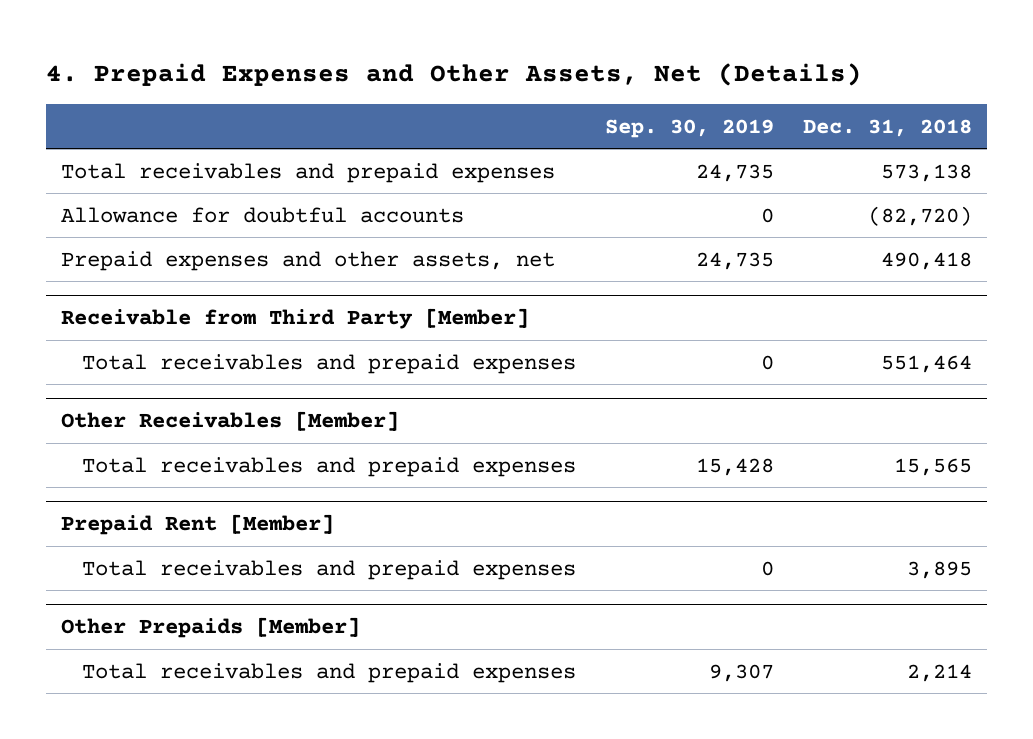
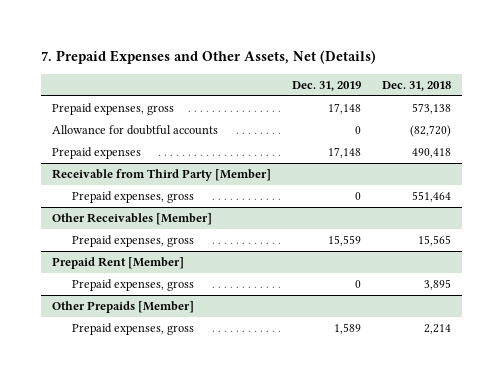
- 4. Prepaid Expenses and Other Assets, Net (Details)
+ 7. Prepaid Expenses and Other Assets, Net (Details)
- | Sep. 30, 2019 | Dec. 31, 2018
+ | Dec. 31, 2019 | Dec. 31, 2018
- Total receivables and prepaid expenses | 24,735 | 573,138
+ Prepaid expenses, gross | 17,148 | 573,138
- Prepaid expenses and other assets, net | 24,735 | 490,418
+ Prepaid expenses | 17,148 | 490,418
@ Receivable from Third Party [Member]
- Total receivables and prepaid expenses | 0 | 551,464
+ Prepaid expenses, gross | 0 | 551,464
@ Other Receivables [Member]
- Total receivables and prepaid expenses | 15,428 | 15,565
+ Prepaid expenses, gross | 15,559 | 15,565
@ Prepaid Rent [Member]
- Total receivables and prepaid expenses | 0 | 3,895
+ Prepaid expenses, gross | 0 | 3,895
@ Other Prepaids [Member]
- Total receivables and prepaid expenses | 9,307 | 2,214
+ Prepaid expenses, gross | 1,589 | 2,214

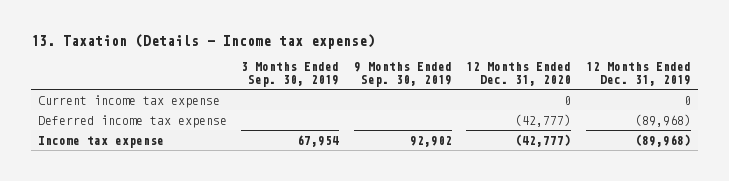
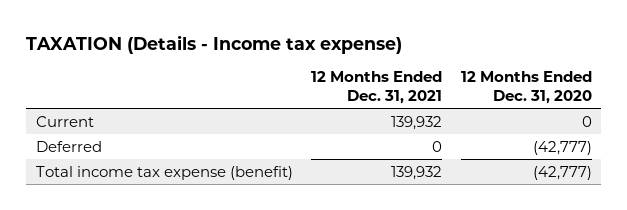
- 13. Taxation (Details - Income tax expense)
+ TAXATION (Details - Income tax expense)
- | 3 Months Ended Sep. 30, 2019 | 9 Months Ended Sep. 30, 2019 | 12 Months Ended Dec. 31, 2020 | 12 Months Ended Dec. 31, 2019
+ | 12 Months Ended Dec. 31, 2021 | 12 Months Ended Dec. 31, 2020
- Current income tax expense | | | 0 | 0
- Deferred income tax expense | | | (42,777) | (89,968)
- Income tax expense | 67,954 | 92,902 | (42,777) | (89,968)
+ Current | 139,932 | 0
+ Deferred | 0 | (42,777)
+ Total income tax expense (benefit) | 139,932 | (42,777)

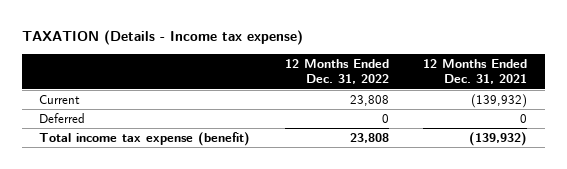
- | 12 Months Ended Dec. 31, 2021 | 12 Months Ended Dec. 31, 2020
+ | 12 Months Ended Dec. 31, 2022 | 12 Months Ended Dec. 31, 2021
- Current | 139,932 | 0
+ Current | 23,808 | (139,932)
- Total income tax expense (benefit) | 139,932 | (42,777)
+ Total income tax expense (benefit) | 23,808 | (139,932)

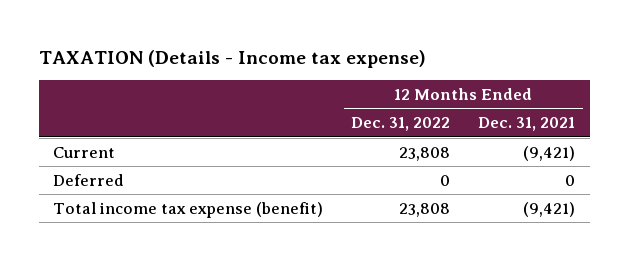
- Current | 23,808 | (139,932)
+ Current | 23,808 | (9,421)
- Total income tax expense (benefit) | 23,808 | (139,932)
+ Total income tax expense (benefit) | 23,808 | (9,421)

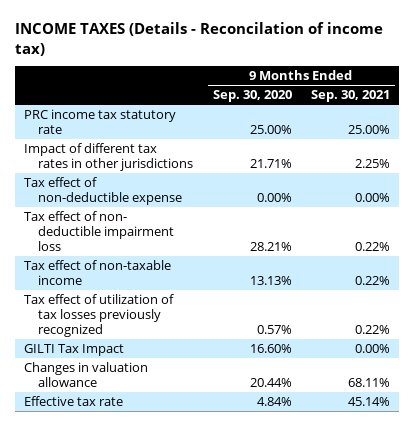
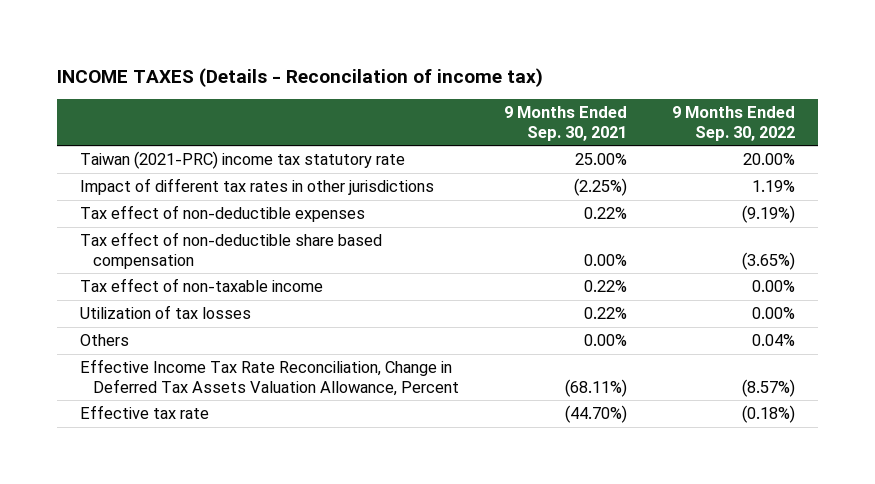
- | 9 Months Ended Sep. 30, 2020 | 9 Months Ended Sep. 30, 2021
+ | 9 Months Ended Sep. 30, 2021 | 9 Months Ended Sep. 30, 2022
- PRC income tax statutory rate | 25.00% | 25.00%
- Impact of different tax rates in other jurisdictions | 21.71% | 2.25%
- Tax effect of non-deductible expense | 0.00% | 0.00%
- Tax effect of non- deductible impairment loss | 28.21% | 0.22%
+ Taiwan (2021-PRC) income tax statutory rate | 25.00% | 20.00%
+ Impact of different tax rates in other jurisdictions | (2.25%) | 1.19%
+ Tax effect of non-deductible expenses | 0.22% | (9.19%)
+ Tax effect of non-deductible share based compensation | 0.00% | (3.65%)
- Tax effect of utilization of tax losses previously recognized | 0.57% | 0.22%
- GILTI Tax Impact | 16.60% | 0.00%
- Changes in valuation allowance | 20.44% | 68.11%
- Effective tax rate | 4.84% | 45.14%
+ Utilization of tax losses | 0.22% | 0.00%
+ Others | 0.00% | 0.04%
+ Effective Income Tax Rate Reconciliation, Change in Deferred Tax Assets Valuation Allowance, Percent | (68.11%) | (8.57%)
+ Effective tax rate | (44.70%) | (0.18%)

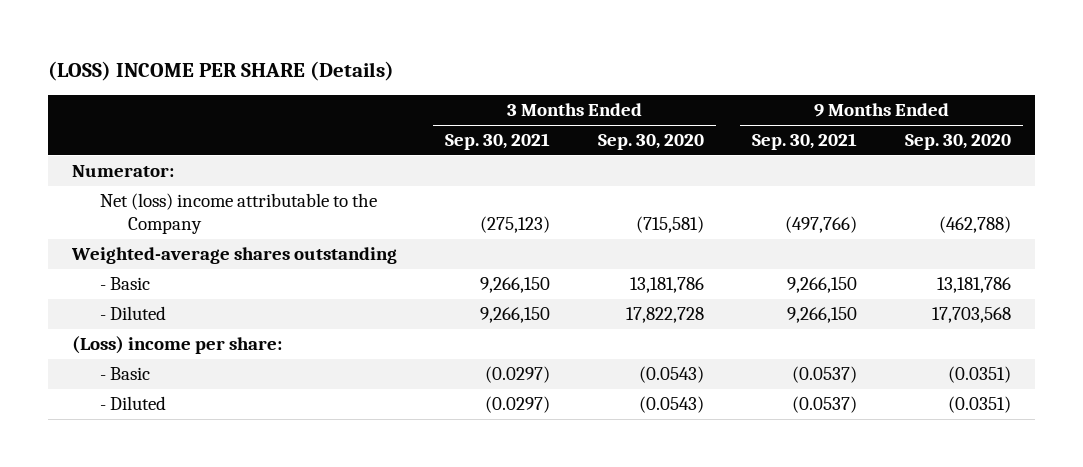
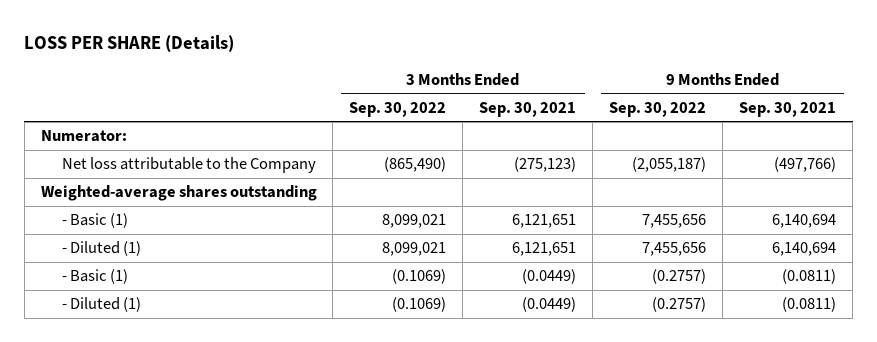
- (LOSS) INCOME PER SHARE (Details)
+ LOSS PER SHARE (Details)
- | 3 Months Ended Sep. 30, 2021 | 3 Months Ended Sep. 30, 2020 | 9 Months Ended Sep. 30, 2021 | 9 Months Ended Sep. 30, 2020
+ | 3 Months Ended Sep. 30, 2022 | 3 Months Ended Sep. 30, 2021 | 9 Months Ended Sep. 30, 2022 | 9 Months Ended Sep. 30, 2021
- Net (loss) income attributable to the Company | (275,123) | (715,581) | (497,766) | (462,788)
+ Net loss attributable to the Company | (865,490) | (275,123) | (2,055,187) | (497,766)
- - Basic | 9,266,150 | 13,181,786 | 9,266,150 | 13,181,786
- - Diluted | 9,266,150 | 17,822,728 | 9,266,150 | 17,703,568
- (Loss) income per share:
- - Basic | (0.0297) | (0.0543) | (0.0537) | (0.0351)
- - Diluted | (0.0297) | (0.0543) | (0.0537) | (0.0351)
+ - Basic (1) | 8,099,021 | 6,121,651 | 7,455,656 | 6,140,694
+ - Diluted (1) | 8,099,021 | 6,121,651 | 7,455,656 | 6,140,694
+ - Basic (1) | (0.1069) | (0.0449) | (0.2757) | (0.0811)
+ - Diluted (1) | (0.1069) | (0.0449) | (0.2757) | (0.0811)

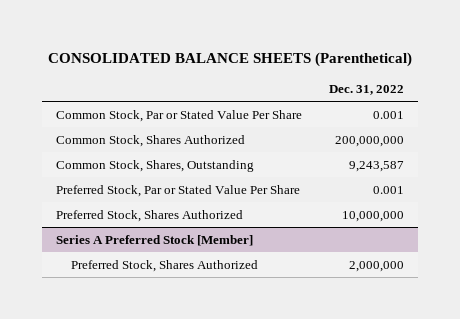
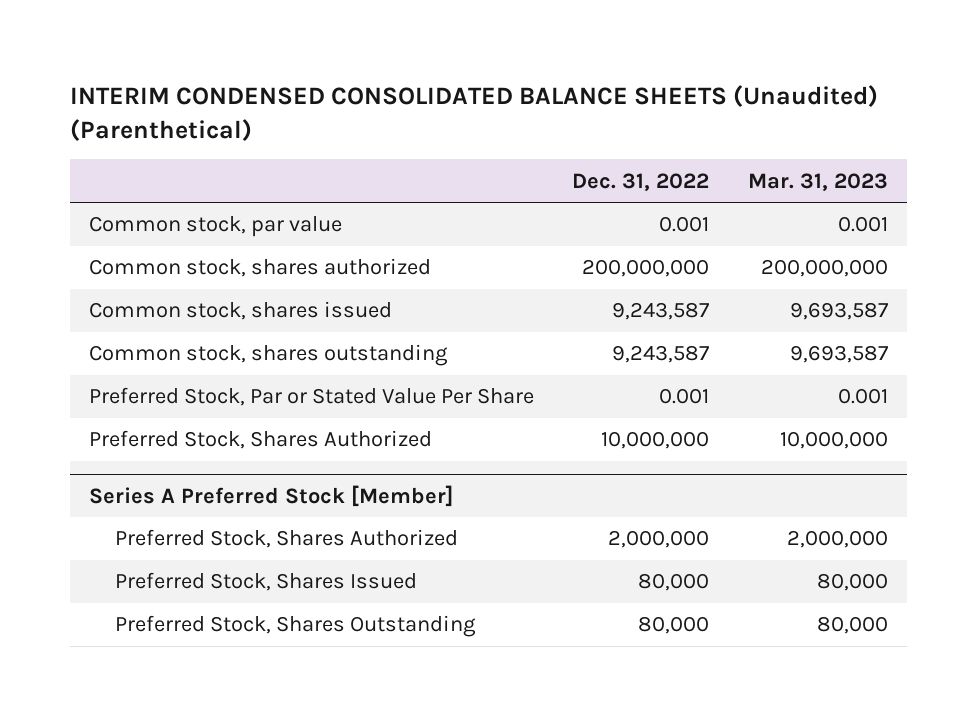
- CONSOLIDATED BALANCE SHEETS (Parenthetical)
+ INTERIM CONDENSED CONSOLIDATED BALANCE SHEETS (Unaudited) (Parenthetical)
- | Dec. 31, 2022
+ | Dec. 31, 2022 | Mar. 31, 2023
- Common Stock, Par or Stated Value Per Share | 0.001
- Common Stock, Shares Authorized | 200,000,000
- Common Stock, Shares, Outstanding | 9,243,587
+ Common stock, par value | 0.001 | 0.001
+ Common stock, shares authorized | 200,000,000 | 200,000,000
+ Common stock, shares issued | 9,243,587 | 9,693,587
+ Common stock, shares outstanding | 9,243,587 | 9,693,587
@ Series A Preferred Stock [Member]
+ Preferred Stock, Shares Issued | 80,000 | 80,000
+ Preferred Stock, Shares Outstanding | 80,000 | 80,000

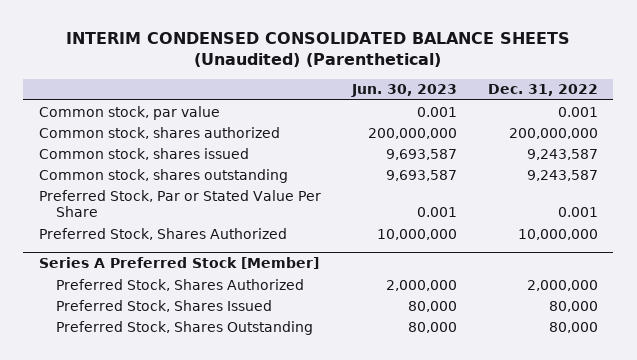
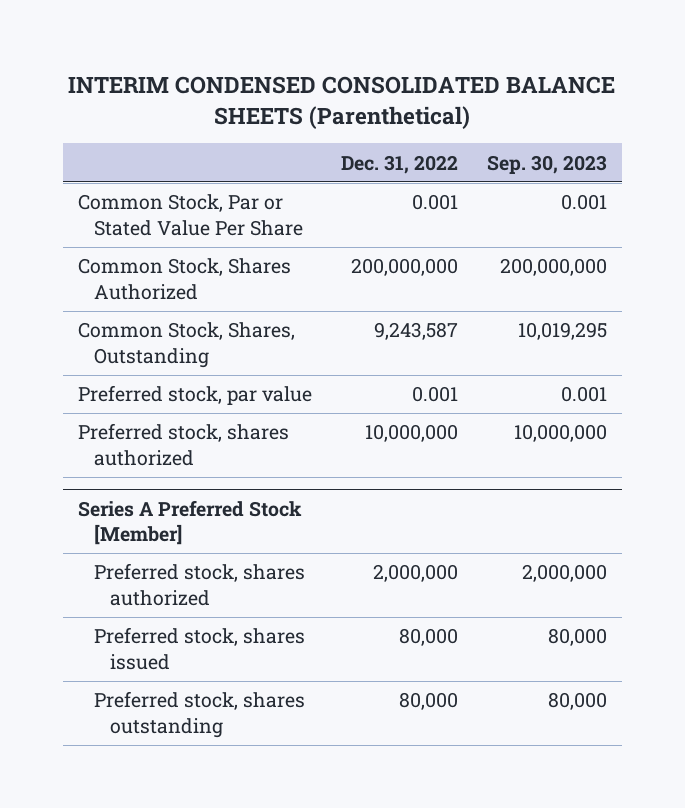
- INTERIM CONDENSED CONSOLIDATED BALANCE SHEETS (Unaudited) (Parenthetical)
+ INTERIM CONDENSED CONSOLIDATED BALANCE SHEETS (Parenthetical)
- | Jun. 30, 2023 | Dec. 31, 2022
+ | Dec. 31, 2022 | Sep. 30, 2023
- Common stock, par value | 0.001 | 0.001
- Common stock, shares authorized | 200,000,000 | 200,000,000
- Common stock, shares issued | 9,693,587 | 9,243,587
- Common stock, shares outstanding | 9,693,587 | 9,243,587
- Preferred Stock, Par or Stated Value Per Share | 0.001 | 0.001
- Preferred Stock, Shares Authorized | 10,000,000 | 10,000,000
+ Common Stock, Par or Stated Value Per Share | 0.001 | 0.001
+ Common Stock, Shares Authorized | 200,000,000 | 200,000,000
+ Common Stock, Shares, Outstanding | 9,243,587 | 10,019,295
+ Preferred stock, par value | 0.001 | 0.001
+ Preferred stock, shares authorized | 10,000,000 | 10,000,000
@ Series A Preferred Stock [Member]
- Preferred Stock, Shares Authorized | 2,000,000 | 2,000,000
- Preferred Stock, Shares Issued | 80,000 | 80,000
- Preferred Stock, Shares Outstanding | 80,000 | 80,000
+ Preferred stock, shares authorized | 2,000,000 | 2,000,000
+ Preferred stock, shares issued | 80,000 | 80,000
+ Preferred stock, shares outstanding | 80,000 | 80,000

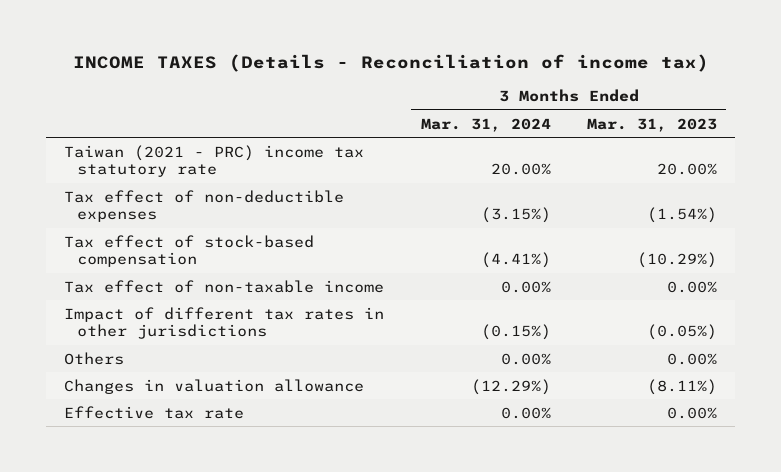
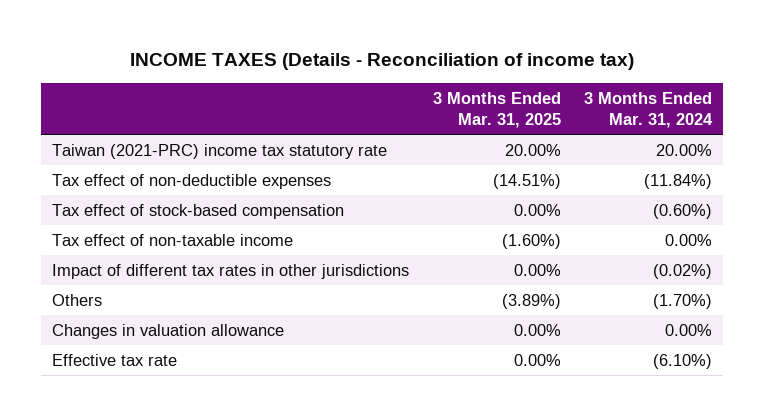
- | 3 Months Ended Mar. 31, 2024 | 3 Months Ended Mar. 31, 2023
+ | 3 Months Ended Mar. 31, 2025 | 3 Months Ended Mar. 31, 2024
- Taiwan (2021 - PRC) income tax statutory rate | 20.00% | 20.00%
- Tax effect of non-deductible expenses | (3.15%) | (1.54%)
- Tax effect of stock-based compensation | (4.41%) | (10.29%)
+ Taiwan (2021-PRC) income tax statutory rate | 20.00% | 20.00%
+ Tax effect of non-deductible expenses | (14.51%) | (11.84%)
+ Tax effect of stock-based compensation | 0.00% | (0.60%)
- Impact of different tax rates in other jurisdictions | (0.15%) | (0.05%)
- Others | 0.00% | 0.00%
- Changes in valuation allowance | (12.29%) | (8.11%)
- Effective tax rate | 0.00% | 0.00%
+ Impact of different tax rates in other jurisdictions | 0.00% | (0.02%)
+ Others | (3.89%) | (1.70%)
+ Changes in valuation allowance | 0.00% | 0.00%
+ Effective tax rate | 0.00% | (6.10%)

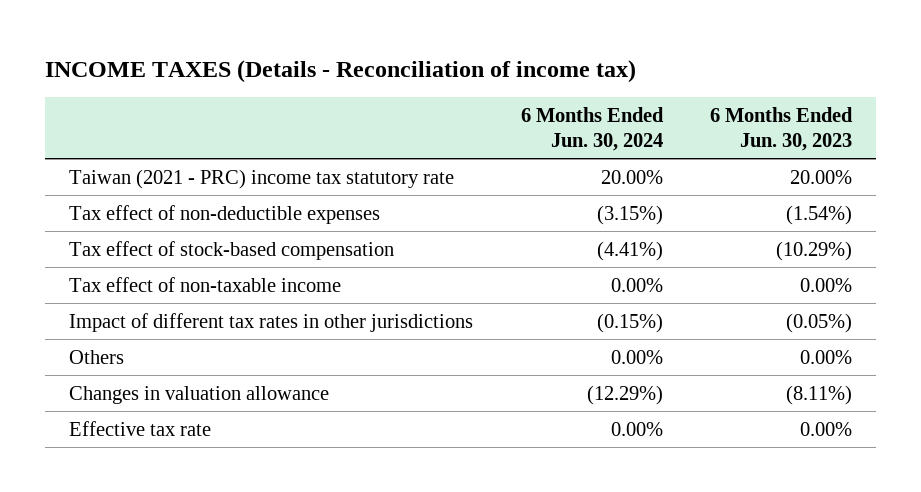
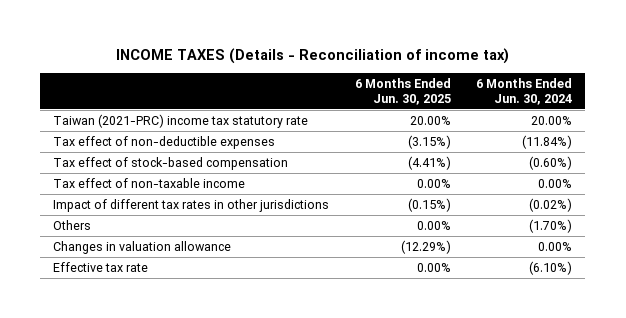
- | 6 Months Ended Jun. 30, 2024 | 6 Months Ended Jun. 30, 2023
+ | 6 Months Ended Jun. 30, 2025 | 6 Months Ended Jun. 30, 2024
- Taiwan (2021 - PRC) income tax statutory rate | 20.00% | 20.00%
- Tax effect of non-deductible expenses | (3.15%) | (1.54%)
- Tax effect of stock-based compensation | (4.41%) | (10.29%)
+ Taiwan (2021-PRC) income tax statutory rate | 20.00% | 20.00%
+ Tax effect of non-deductible expenses | (3.15%) | (11.84%)
+ Tax effect of stock-based compensation | (4.41%) | (0.60%)
- Impact of different tax rates in other jurisdictions | (0.15%) | (0.05%)
- Others | 0.00% | 0.00%
- Changes in valuation allowance | (12.29%) | (8.11%)
- Effective tax rate | 0.00% | 0.00%
+ Impact of different tax rates in other jurisdictions | (0.15%) | (0.02%)
+ Others | 0.00% | (1.70%)
+ Changes in valuation allowance | (12.29%) | 0.00%
+ Effective tax rate | 0.00% | (6.10%)

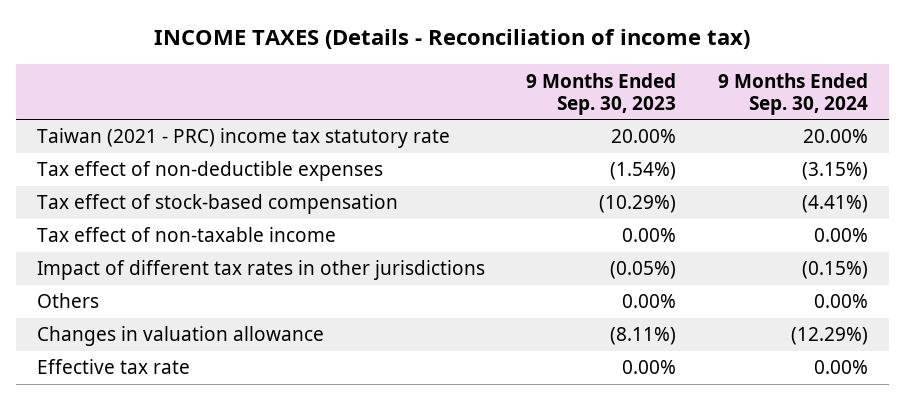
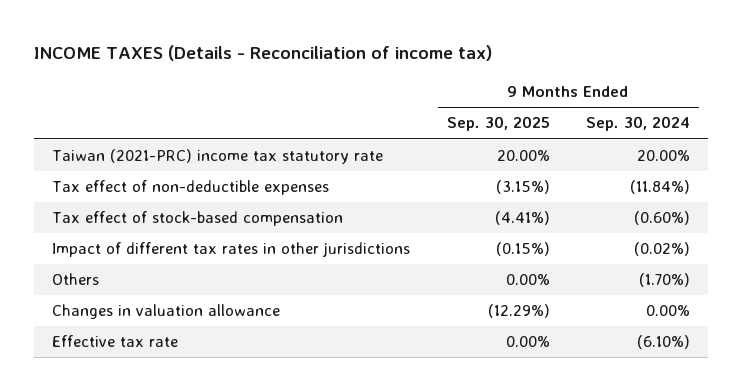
- | 9 Months Ended Sep. 30, 2023 | 9 Months Ended Sep. 30, 2024
+ | 9 Months Ended Sep. 30, 2025 | 9 Months Ended Sep. 30, 2024
- Taiwan (2021 - PRC) income tax statutory rate | 20.00% | 20.00%
- Tax effect of non-deductible expenses | (1.54%) | (3.15%)
- Tax effect of stock-based compensation | (10.29%) | (4.41%)
- Tax effect of non-taxable income | 0.00% | 0.00%
- Impact of different tax rates in other jurisdictions | (0.05%) | (0.15%)
- Others | 0.00% | 0.00%
- Changes in valuation allowance | (8.11%) | (12.29%)
- Effective tax rate | 0.00% | 0.00%
+ Taiwan (2021-PRC) income tax statutory rate | 20.00% | 20.00%
+ Tax effect of non-deductible expenses | (3.15%) | (11.84%)
+ Tax effect of stock-based compensation | (4.41%) | (0.60%)
+ Impact of different tax rates in other jurisdictions | (0.15%) | (0.02%)
+ Others | 0.00% | (1.70%)
+ Changes in valuation allowance | (12.29%) | 0.00%
+ Effective tax rate | 0.00% | (6.10%)

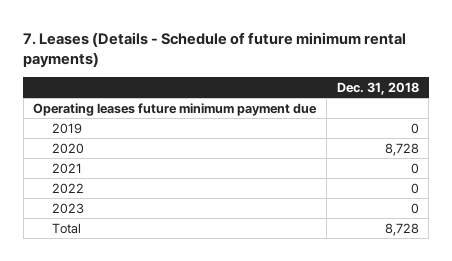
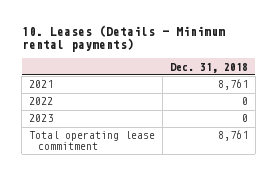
- 7. Leases (Details - Schedule of future minimum rental payments)
+ 10. Leases (Details - Minimum rental payments)
- Operating leases future minimum payment due
- 2019 | 0
- 2020 | 8,728
- 2021 | 0
+ 2021 | 8,761
- Total | 8,728
+ Total operating lease commitment | 8,761

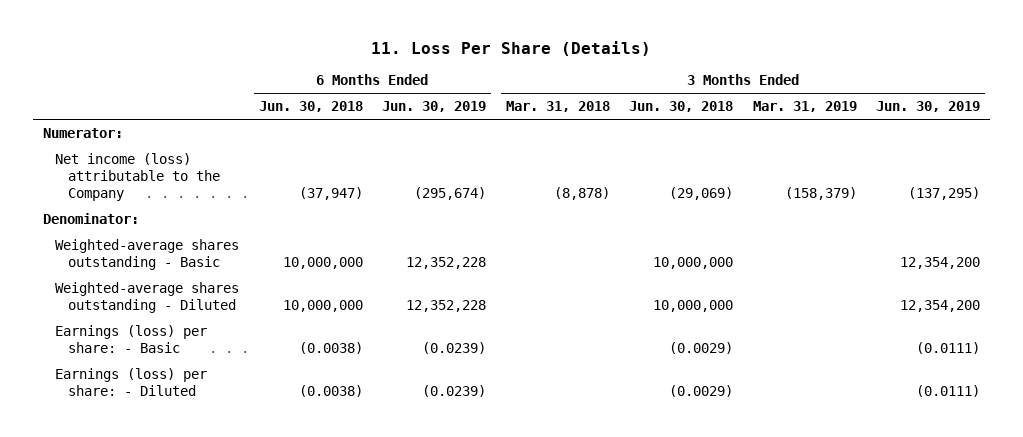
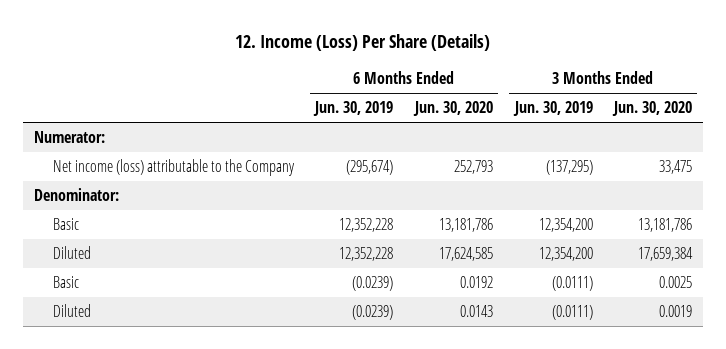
- 11. Loss Per Share (Details)
+ 12. Income (Loss) Per Share (Details)
- | 6 Months Ended Jun. 30, 2018 | 6 Months Ended Jun. 30, 2019 | 3 Months Ended Mar. 31, 2018 | 3 Months Ended Jun. 30, 2018 | 3 Months Ended Mar. 31, 2019 | 3 Months Ended Jun. 30, 2019
+ | 6 Months Ended Jun. 30, 2019 | 6 Months Ended Jun. 30, 2020 | 3 Months Ended Jun. 30, 2019 | 3 Months Ended Jun. 30, 2020
- Weighted-average shares outstanding - Basic | 10,000,000 | 12,352,228 | | 10,000,000 | | 12,354,200
- Weighted-average shares outstanding - Diluted | 10,000,000 | 12,352,228 | | 10,000,000 | | 12,354,200
- Earnings (loss) per share: - Basic | (0.0038) | (0.0239) | | (0.0029) | | (0.0111)
- Earnings (loss) per share: - Diluted | (0.0038) | (0.0239) | | (0.0029) | | (0.0111)
+ Basic | 12,352,228 | 13,181,786 | 12,354,200 | 13,181,786
+ Diluted | 12,352,228 | 17,624,585 | 12,354,200 | 17,659,384
+ Basic | (0.0239) | 0.0192 | (0.0111) | 0.0025
+ Diluted | (0.0239) | 0.0143 | (0.0111) | 0.0019

